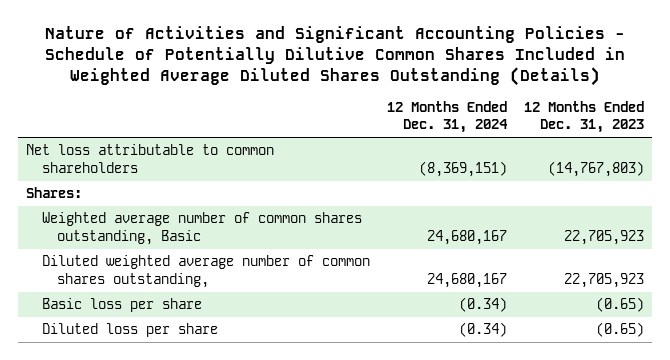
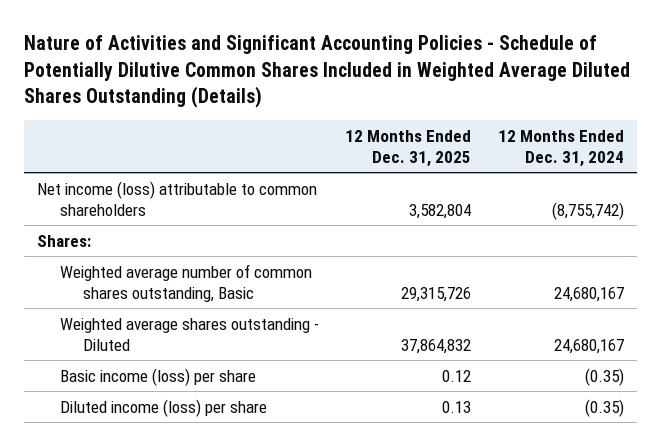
- | 12 Months Ended Dec. 31, 2024 | 12 Months Ended Dec. 31, 2023
+ | 12 Months Ended Dec. 31, 2025 | 12 Months Ended Dec. 31, 2024
- Net loss attributable to common shareholders | (8,369,151) | (14,767,803)
+ Net income (loss) attributable to common shareholders | 3,582,804 | (8,755,742)
- Diluted weighted average number of common shares outstanding, | 24,680,167 | 22,705,923
- Basic loss per share | (0.34) | (0.65)
- Diluted loss per share | (0.34) | (0.65)
+ Weighted average shares outstanding - Diluted | 37,864,832 | 24,680,167
+ Basic income (loss) per share | 0.12 | (0.35)
+ Diluted income (loss) per share | 0.13 | (0.35)

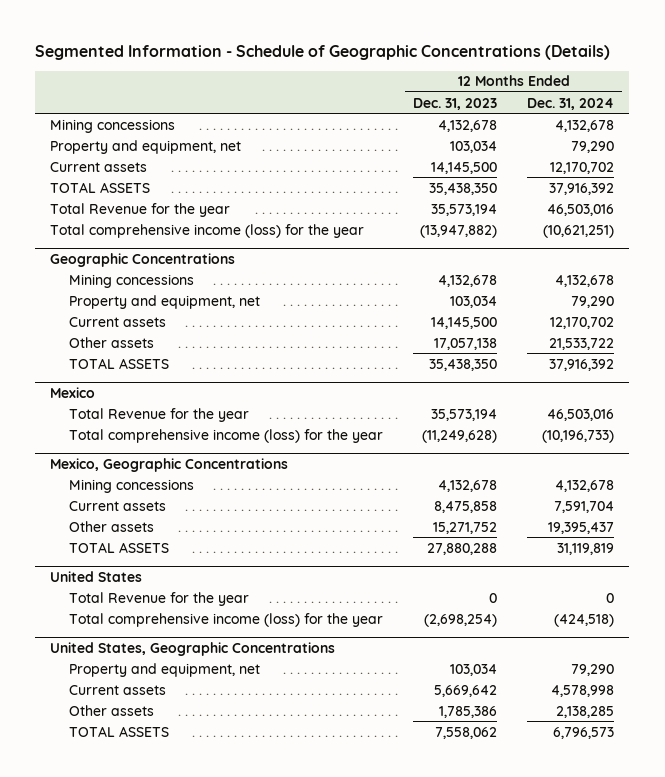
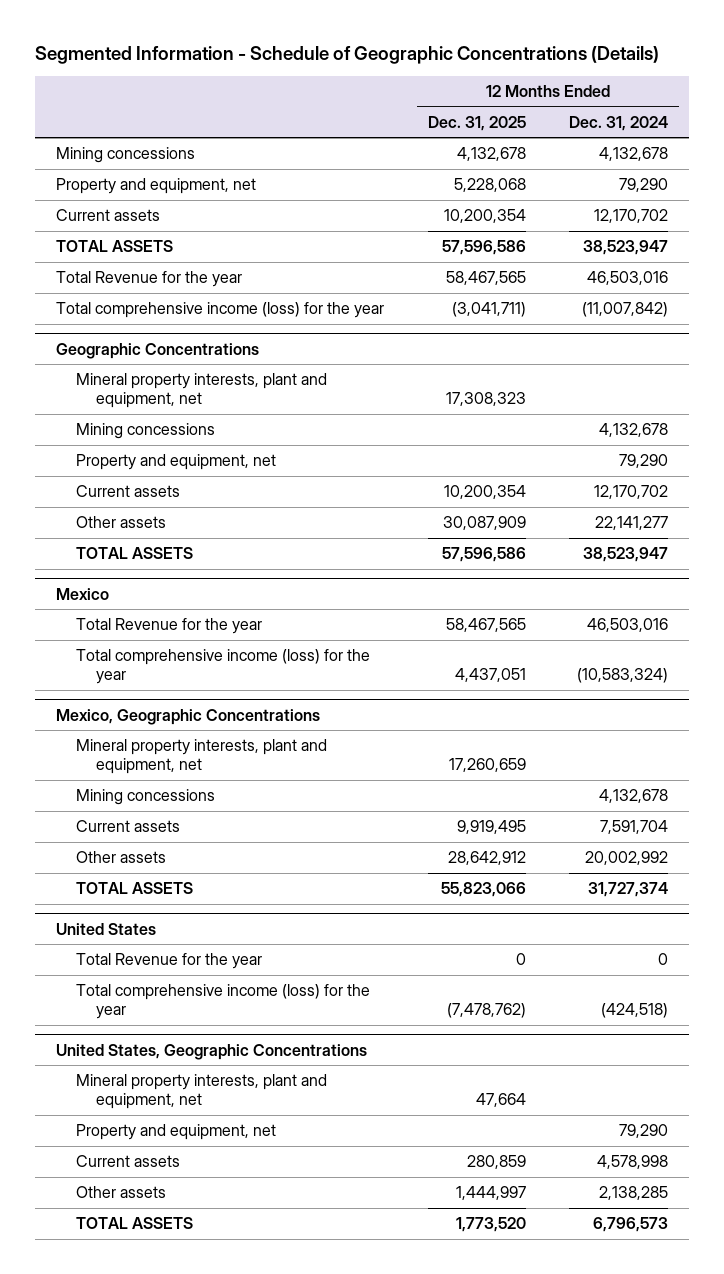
- | 12 Months Ended Dec. 31, 2023 | 12 Months Ended Dec. 31, 2024
+ | 12 Months Ended Dec. 31, 2025 | 12 Months Ended Dec. 31, 2024
- TOTAL ASSETS | 35,438,350 | 37,916,392
+ TOTAL ASSETS | 57,596,586 | 38,523,947
- Total comprehensive income (loss) for the year | (13,947,882) | (10,621,251)
+ Total comprehensive income (loss) for the year | (3,041,711) | (11,007,842)
@ Geographic Concentrations
+ Mineral property interests, plant and equipment, net | 17,308,323 |
- Other assets | 17,057,138 | 21,533,722
- TOTAL ASSETS | 35,438,350 | 37,916,392
+ Other assets | 30,087,909 | 22,141,277
+ TOTAL ASSETS | 57,596,586 | 38,523,947
@ Mexico
- Total comprehensive income (loss) for the year | (11,249,628) | (10,196,733)
+ Total comprehensive income (loss) for the year | 4,437,051 | (10,583,324)
@ Mexico, Geographic Concentrations
+ Mineral property interests, plant and equipment, net | 17,260,659 |
- Other assets | 15,271,752 | 19,395,437
- TOTAL ASSETS | 27,880,288 | 31,119,819
+ Other assets | 28,642,912 | 20,002,992
+ TOTAL ASSETS | 55,823,066 | 31,727,374
@ United States, Geographic Concentrations
+ Mineral property interests, plant and equipment, net | 47,664 |

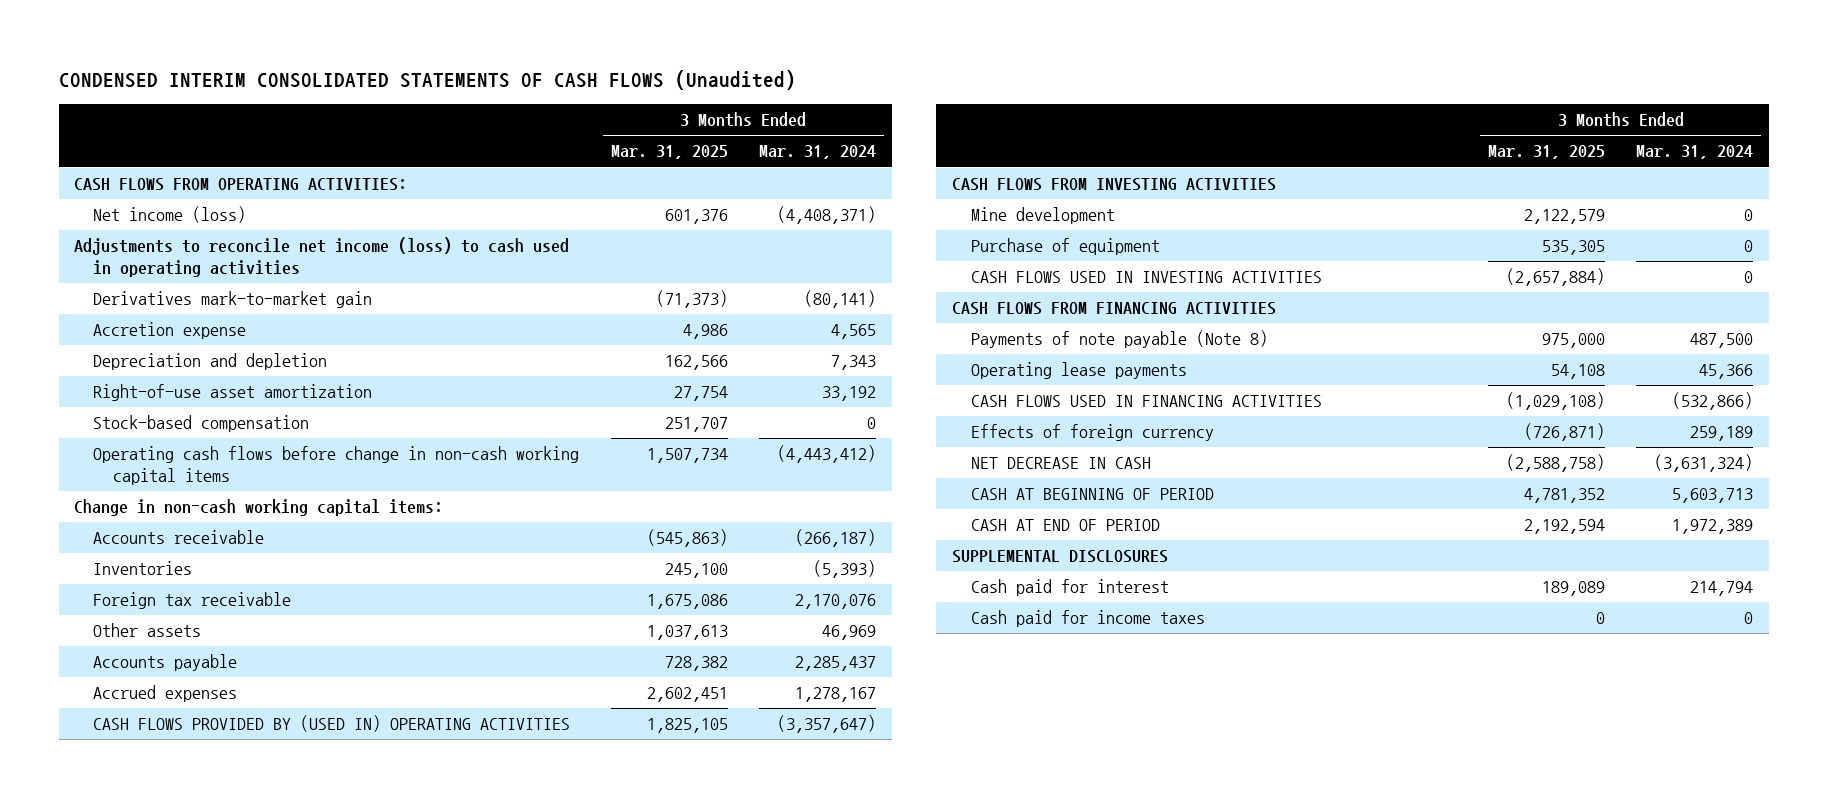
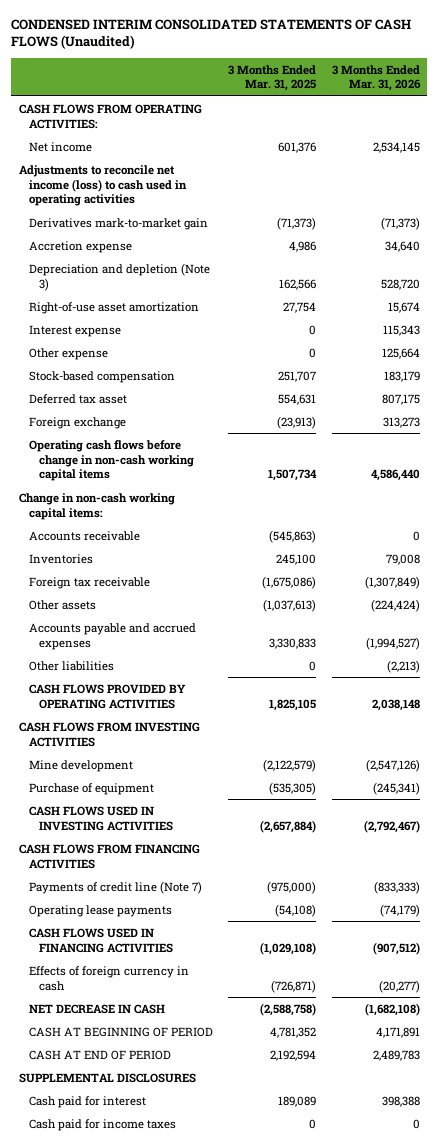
- | 3 Months Ended Mar. 31, 2025 | 3 Months Ended Mar. 31, 2024
+ | 3 Months Ended Mar. 31, 2025 | 3 Months Ended Mar. 31, 2026
- Net income (loss) | 601,376 | (4,408,371)
+ Net income | 601,376 | 2,534,145
- Depreciation and depletion | 162,566 | 7,343
+ Depreciation and depletion (Note 3) | 162,566 | 528,720
+ Interest expense | 0 | 115,343
+ Other expense | 0 | 125,664
+ Deferred tax asset | 554,631 | 807,175
+ Foreign exchange | (23,913) | 313,273
- Foreign tax receivable | 1,675,086 | 2,170,076
- Other assets | 1,037,613 | 46,969
- Accounts payable | 728,382 | 2,285,437
- Accrued expenses | 2,602,451 | 1,278,167
- CASH FLOWS PROVIDED BY (USED IN) OPERATING ACTIVITIES | 1,825,105 | (3,357,647)
+ Foreign tax receivable | (1,675,086) | (1,307,849)
+ Other assets | (1,037,613) | (224,424)
+ Accounts payable and accrued expenses | 3,330,833 | (1,994,527)
+ Other liabilities | 0 | (2,213)
+ CASH FLOWS PROVIDED BY OPERATING ACTIVITIES | 1,825,105 | 2,038,148
- Mine development | 2,122,579 | 0
- Purchase of equipment | 535,305 | 0
+ Mine development | (2,122,579) | (2,547,126)
+ Purchase of equipment | (535,305) | (245,341)
- Payments of note payable (Note 8) | 975,000 | 487,500
- Operating lease payments | 54,108 | 45,366
+ Payments of credit line (Note 7) | (975,000) | (833,333)
+ Operating lease payments | (54,108) | (74,179)
- Effects of foreign currency | (726,871) | 259,189
+ Effects of foreign currency in cash | (726,871) | (20,277)

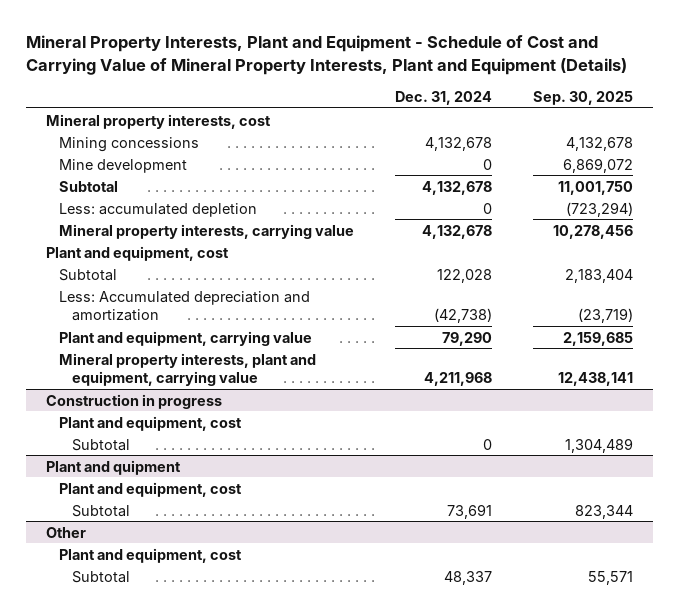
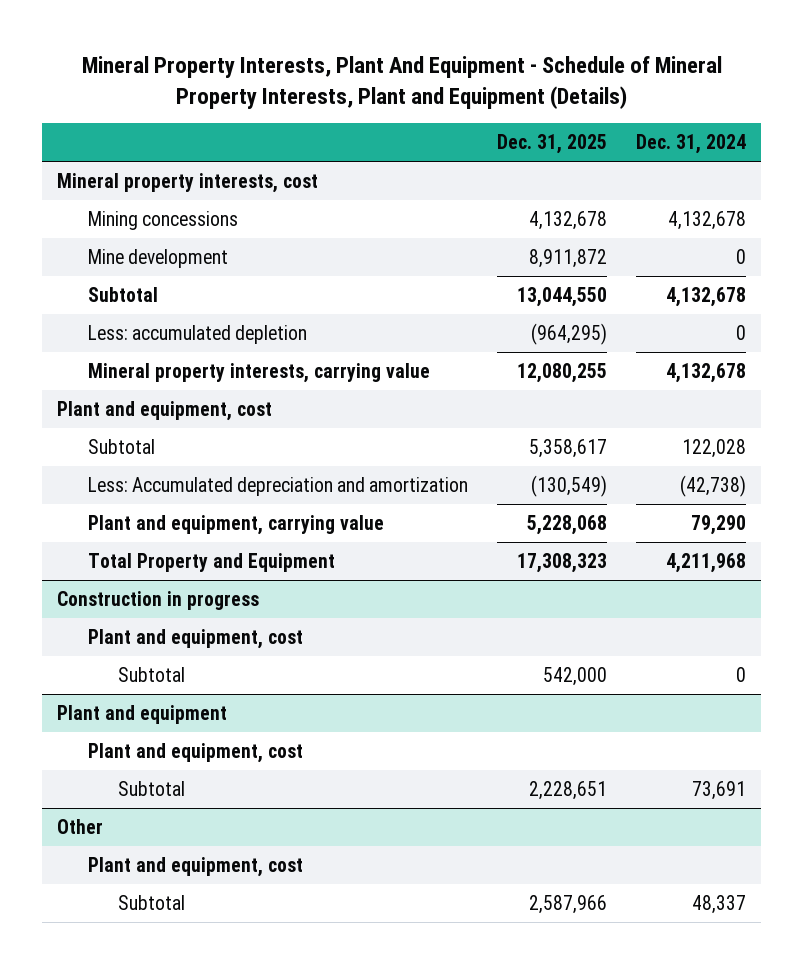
- Mineral Property Interests, Plant and Equipment - Schedule of Cost and Carrying Value of Mineral Property Interests, Plant and Equipment (Details)
+ Mineral Property Interests, Plant And Equipment - Schedule of Mineral Property Interests, Plant and Equipment (Details)
- | Dec. 31, 2024 | Sep. 30, 2025
+ | Dec. 31, 2025 | Dec. 31, 2024
- Mineral property interests, plant and equipment, carrying value | 4,211,968 | 12,438,141
+ Total Property and Equipment | 17,308,323 | 4,211,968
- Plant and quipment
+ Plant and equipment

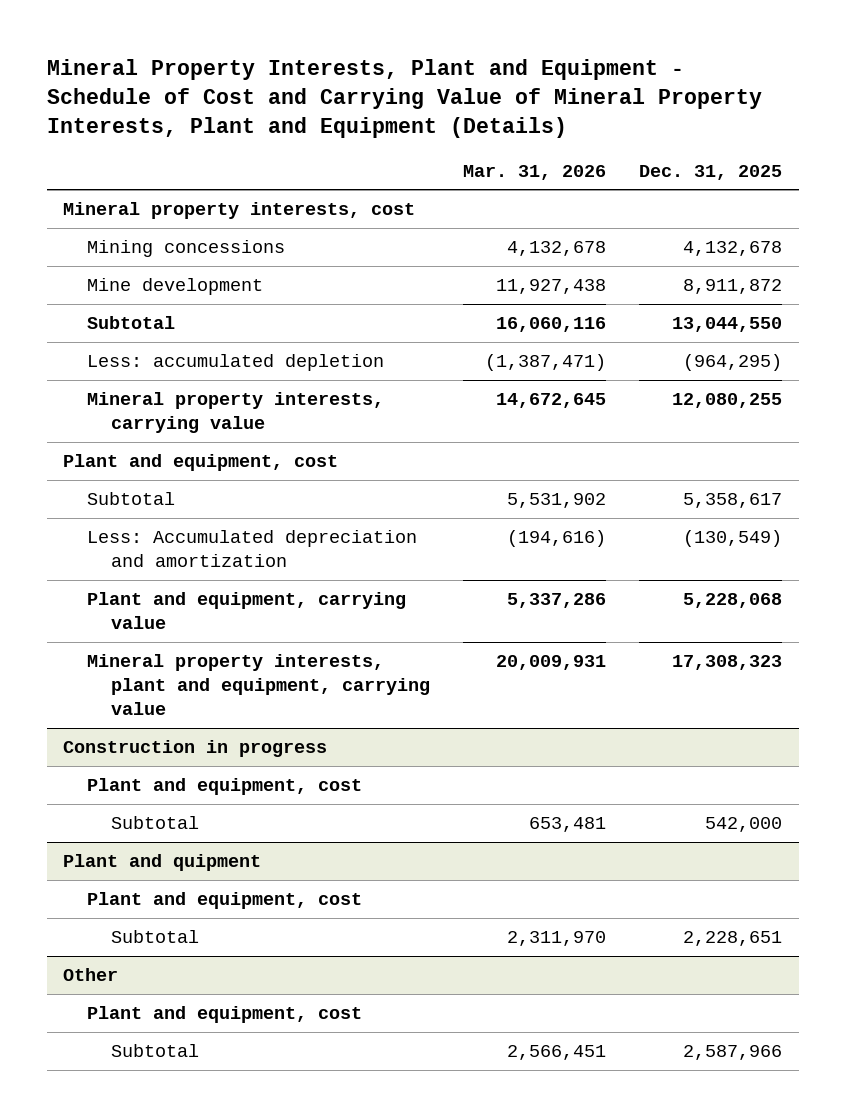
- Mineral Property Interests, Plant And Equipment - Schedule of Mineral Property Interests, Plant and Equipment (Details)
+ Mineral Property Interests, Plant and Equipment - Schedule of Cost and Carrying Value of Mineral Property Interests, Plant and Equipment (Details)
- | Dec. 31, 2025 | Dec. 31, 2024
+ | Mar. 31, 2026 | Dec. 31, 2025
- Total Property and Equipment | 17,308,323 | 4,211,968
+ Mineral property interests, plant and equipment, carrying value | 20,009,931 | 17,308,323
- Plant and equipment
+ Plant and quipment

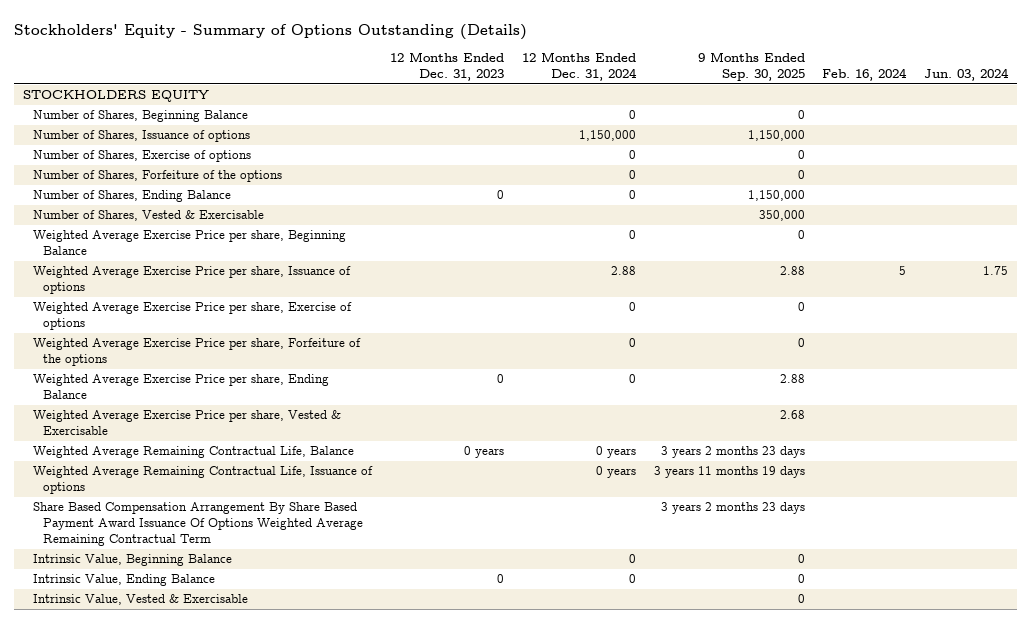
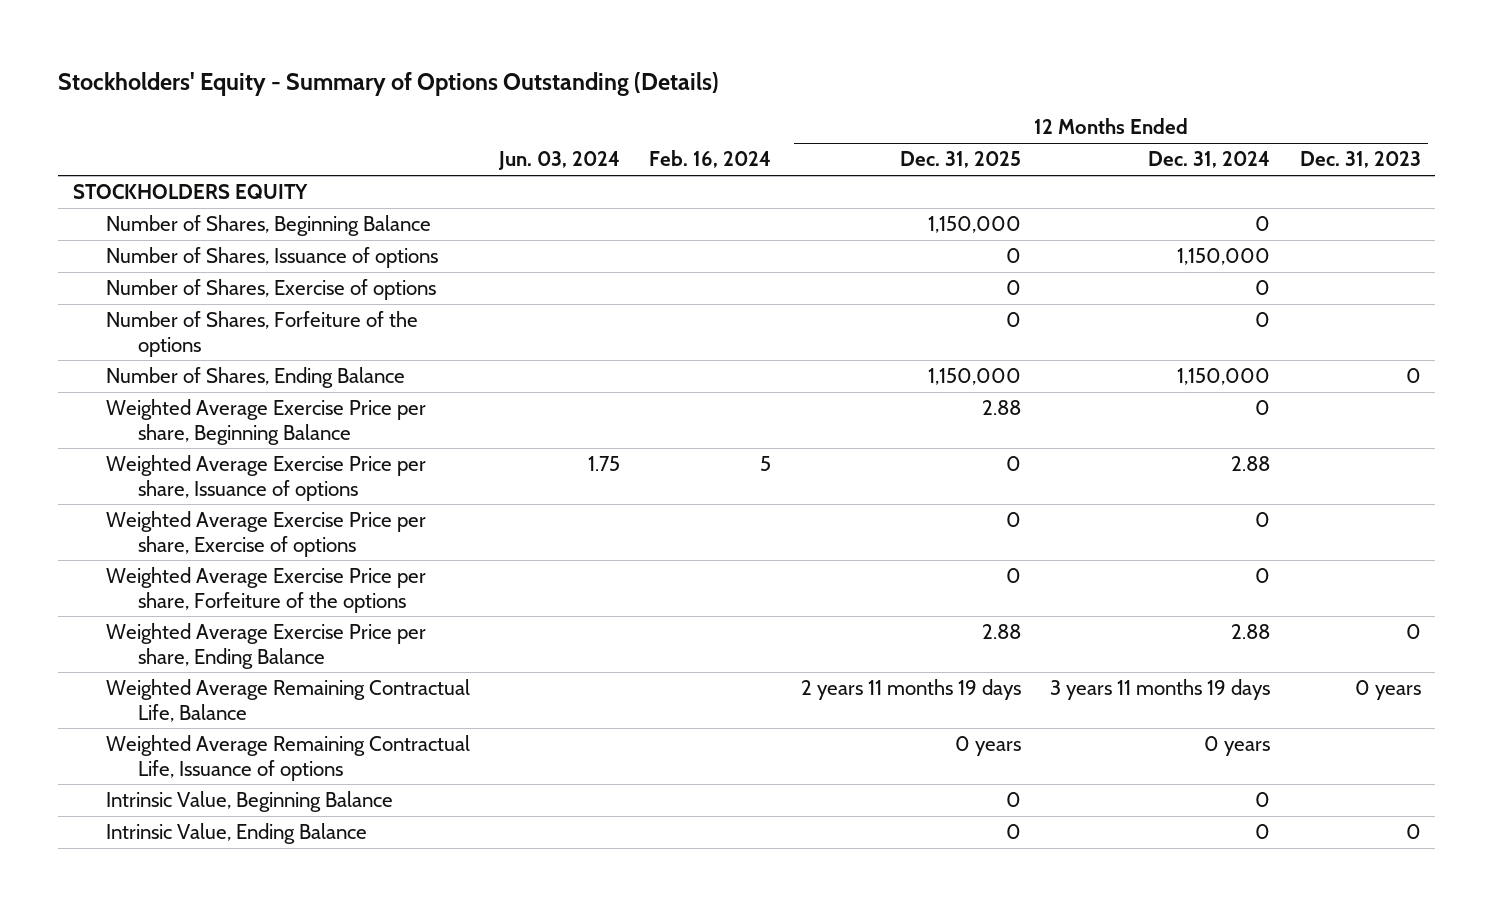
- | 12 Months Ended Dec. 31, 2023 | 12 Months Ended Dec. 31, 2024 | 9 Months Ended Sep. 30, 2025 | Feb. 16, 2024 | Jun. 03, 2024
+ | Jun. 03, 2024 | Feb. 16, 2024 | 12 Months Ended Dec. 31, 2025 | 12 Months Ended Dec. 31, 2024 | 12 Months Ended Dec. 31, 2023
- Number of Shares, Ending Balance | 0 | 0 | 1,150,000 | |
- Number of Shares, Vested & Exercisable | | | 350,000 | |
+ Number of Shares, Ending Balance | | | 1,150,000 | 1,150,000 | 0
- Weighted Average Exercise Price per share, Ending Balance | 0 | 0 | 2.88 | |
- Weighted Average Exercise Price per share, Vested & Exercisable | | | 2.68 | |
- Weighted Average Remaining Contractual Life, Balance | 0 years | 0 years | 3 years 2 months 23 days | |
+ Weighted Average Exercise Price per share, Ending Balance | | | 2.88 | 2.88 | 0
+ Weighted Average Remaining Contractual Life, Balance | | | 2 years 11 months 19 days | 3 years 11 months 19 days | 0 years
- Share Based Compensation Arrangement By Share Based Payment Award Issuance Of Options Weighted Average Remaining Contractual Term | | | 3 years 2 months 23 days | |
- Intrinsic Value, Vested & Exercisable | | | 0 | |

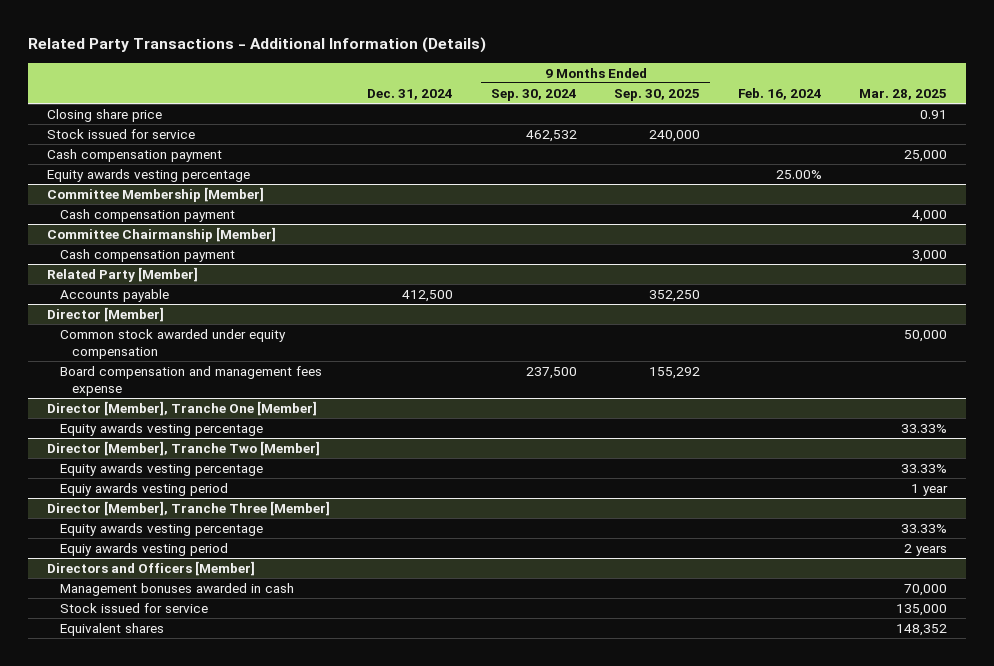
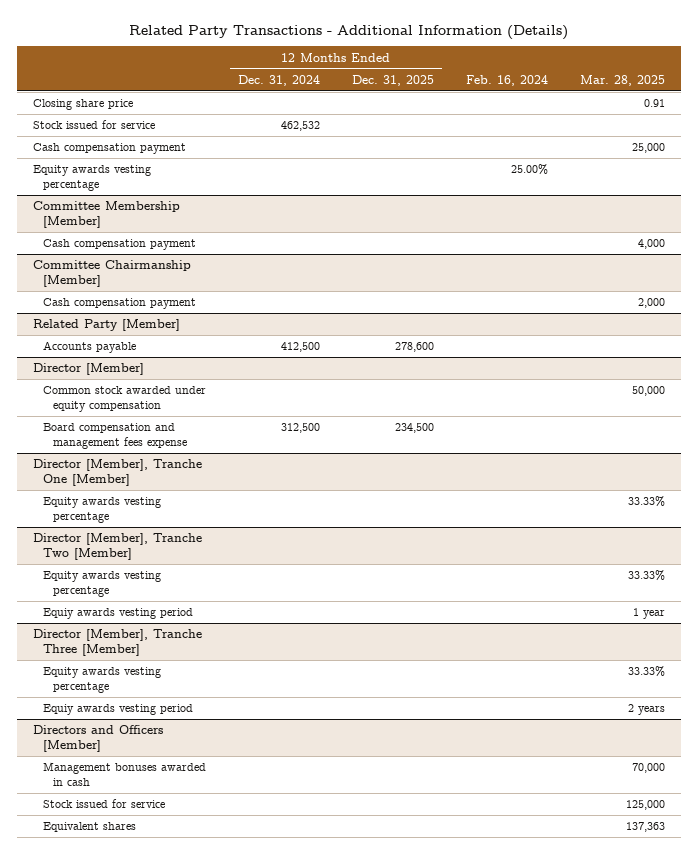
- | Dec. 31, 2024 | 9 Months Ended Sep. 30, 2024 | 9 Months Ended Sep. 30, 2025 | Feb. 16, 2024 | Mar. 28, 2025
+ | 12 Months Ended Dec. 31, 2024 | 12 Months Ended Dec. 31, 2025 | Feb. 16, 2024 | Mar. 28, 2025
@ Committee Chairmanship [Member]
- Cash compensation payment | | | | | 3,000
+ Cash compensation payment | | | | 2,000
@ Directors and Officers [Member]
- Stock issued for service | | | | | 135,000
- Equivalent shares | | | | | 148,352
+ Stock issued for service | | | | 125,000
+ Equivalent shares | | | | 137,363

